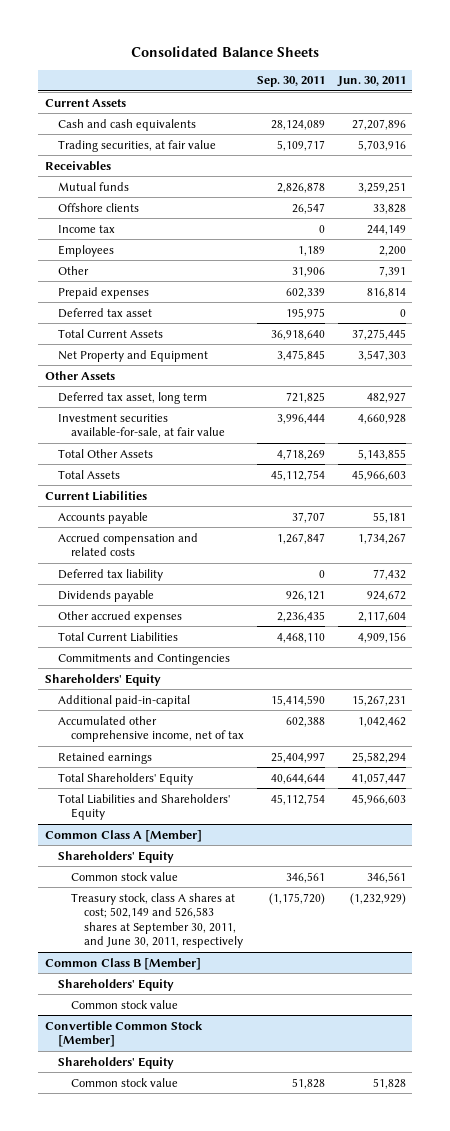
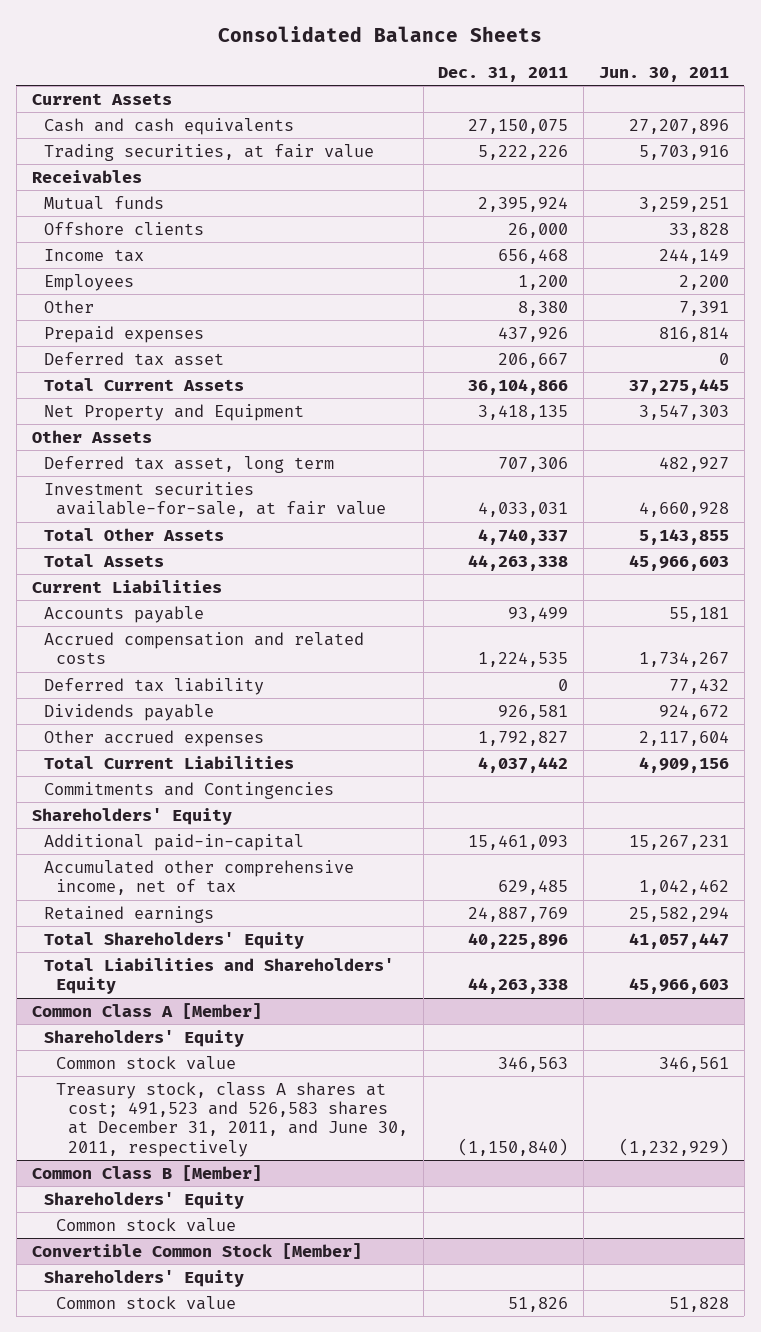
- | Sep. 30, 2011 | Jun. 30, 2011
+ | Dec. 31, 2011 | Jun. 30, 2011
@ Common Class A [Member]
- Treasury stock, class A shares at cost; 502,149 and 526,583 shares at September 30, 2011, and June 30, 2011, respectively | (1,175,720) | (1,232,929)
+ Treasury stock, class A shares at cost; 491,523 and 526,583 shares at December 31, 2011, and June 30, 2011, respectively | (1,150,840) | (1,232,929)

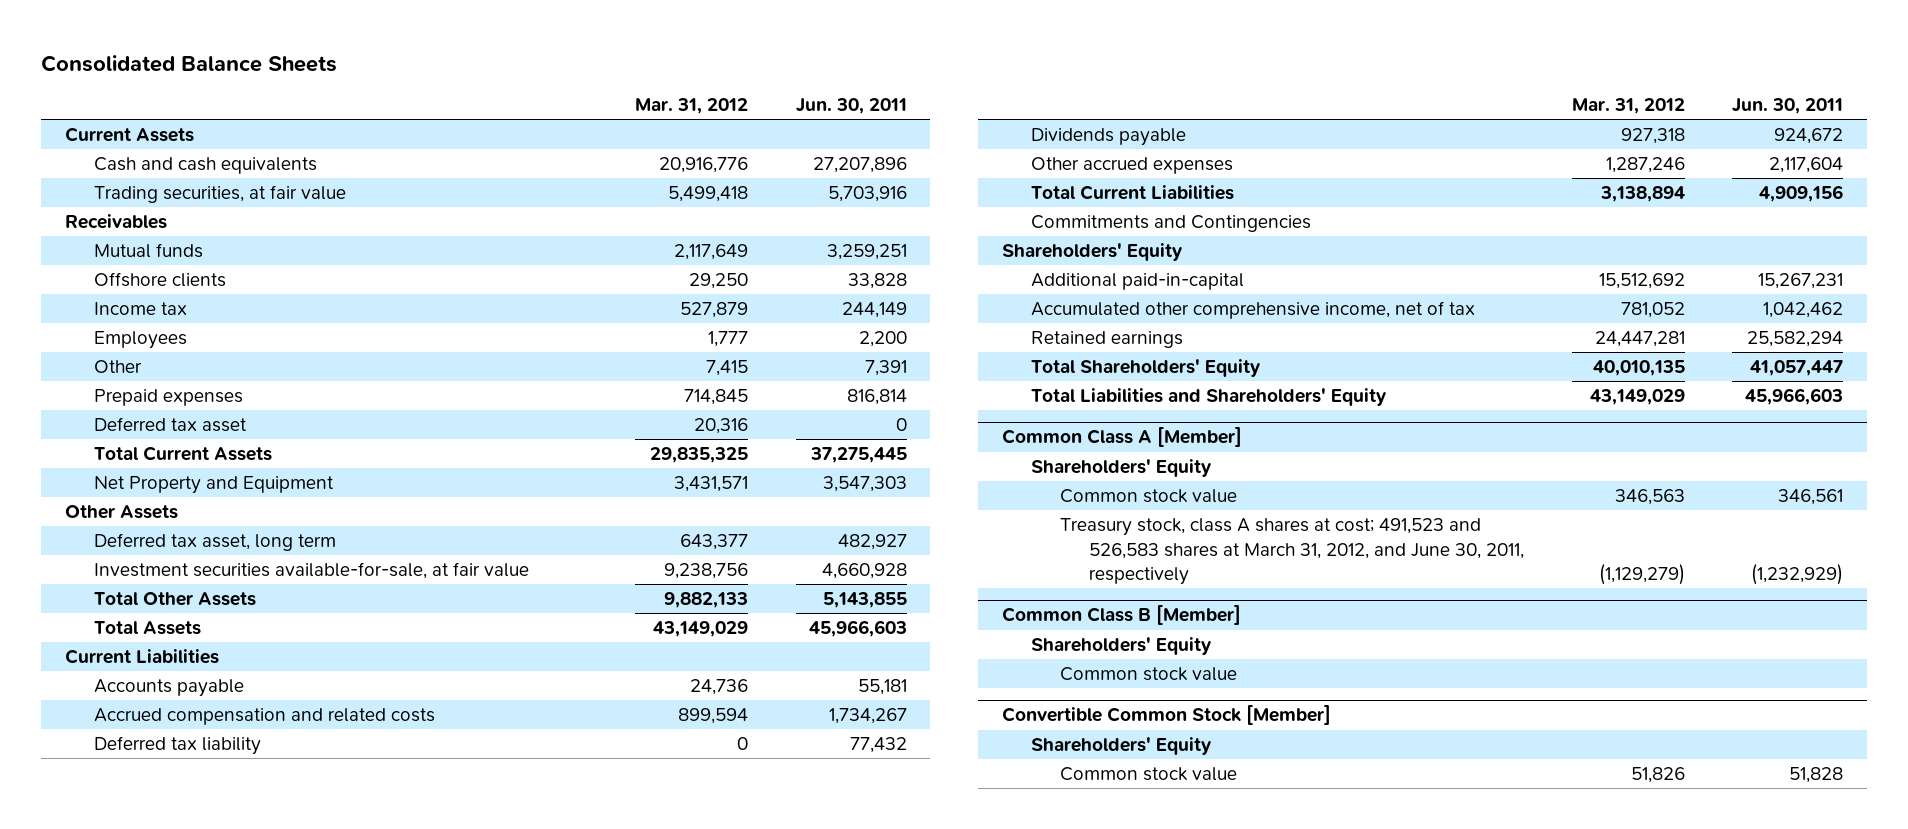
- | Dec. 31, 2011 | Jun. 30, 2011
+ | Mar. 31, 2012 | Jun. 30, 2011
@ Common Class A [Member]
- Treasury stock, class A shares at cost; 491,523 and 526,583 shares at December 31, 2011, and June 30, 2011, respectively | (1,150,840) | (1,232,929)
+ Treasury stock, class A shares at cost; 491,523 and 526,583 shares at March 31, 2012, and June 30, 2011, respectively | (1,129,279) | (1,232,929)

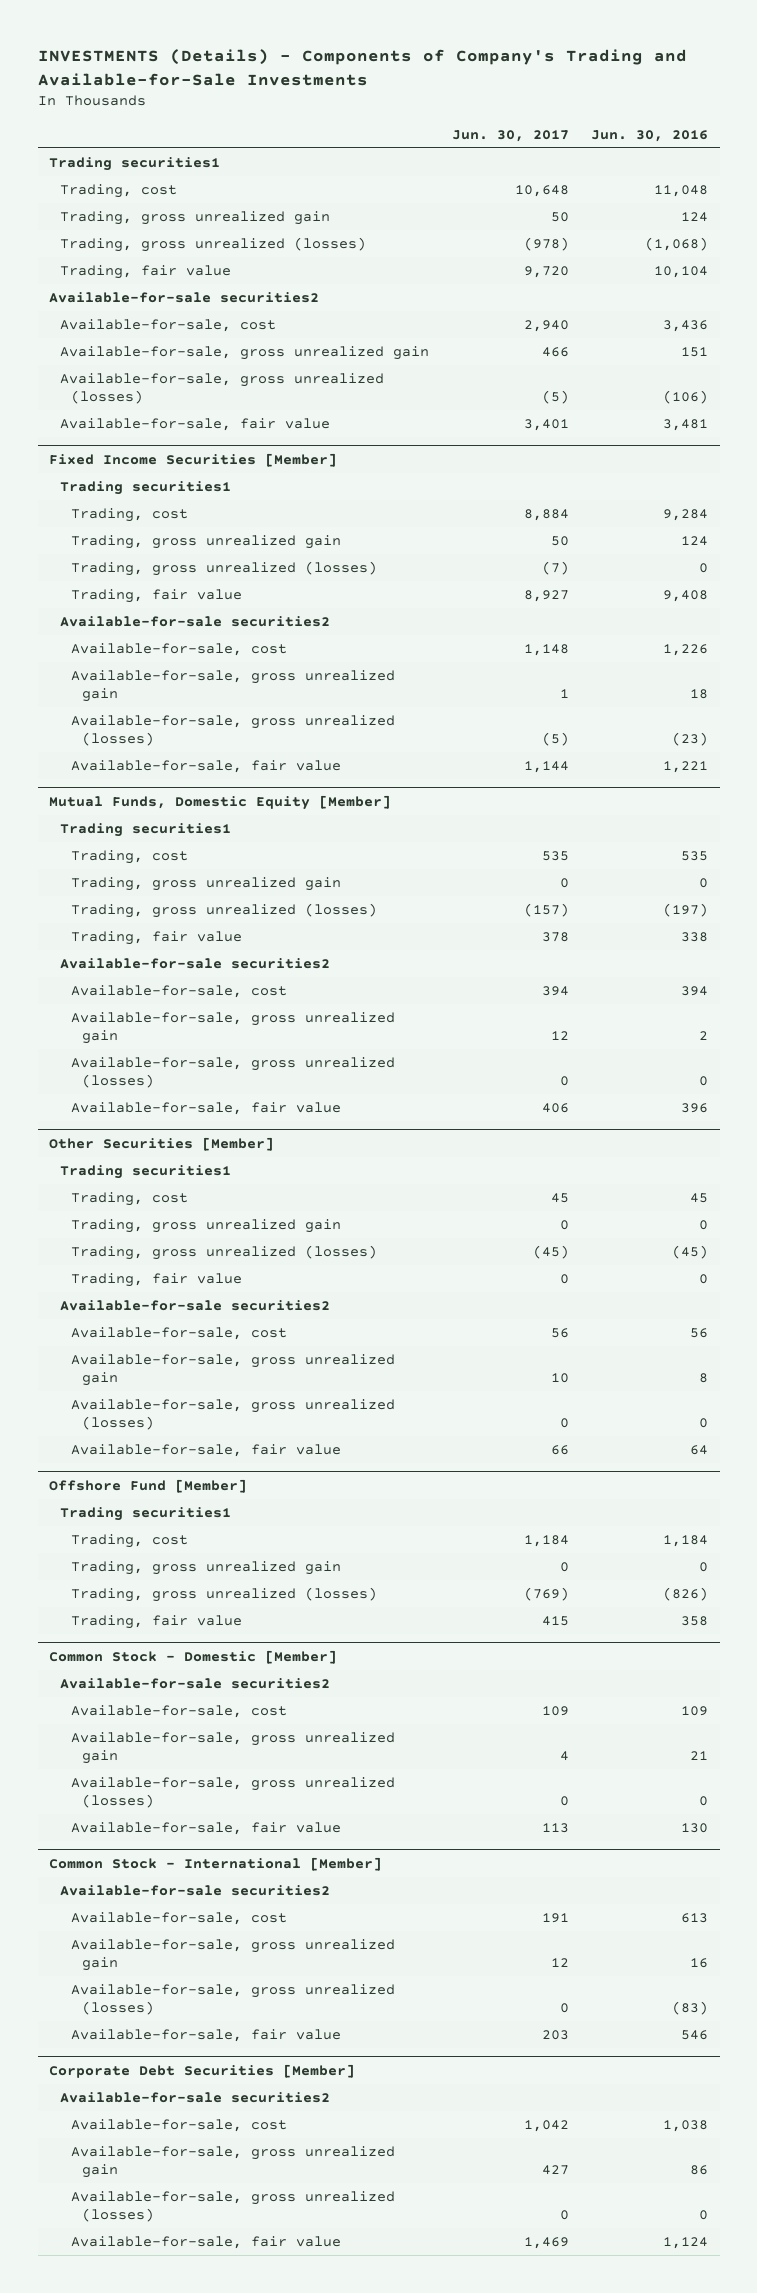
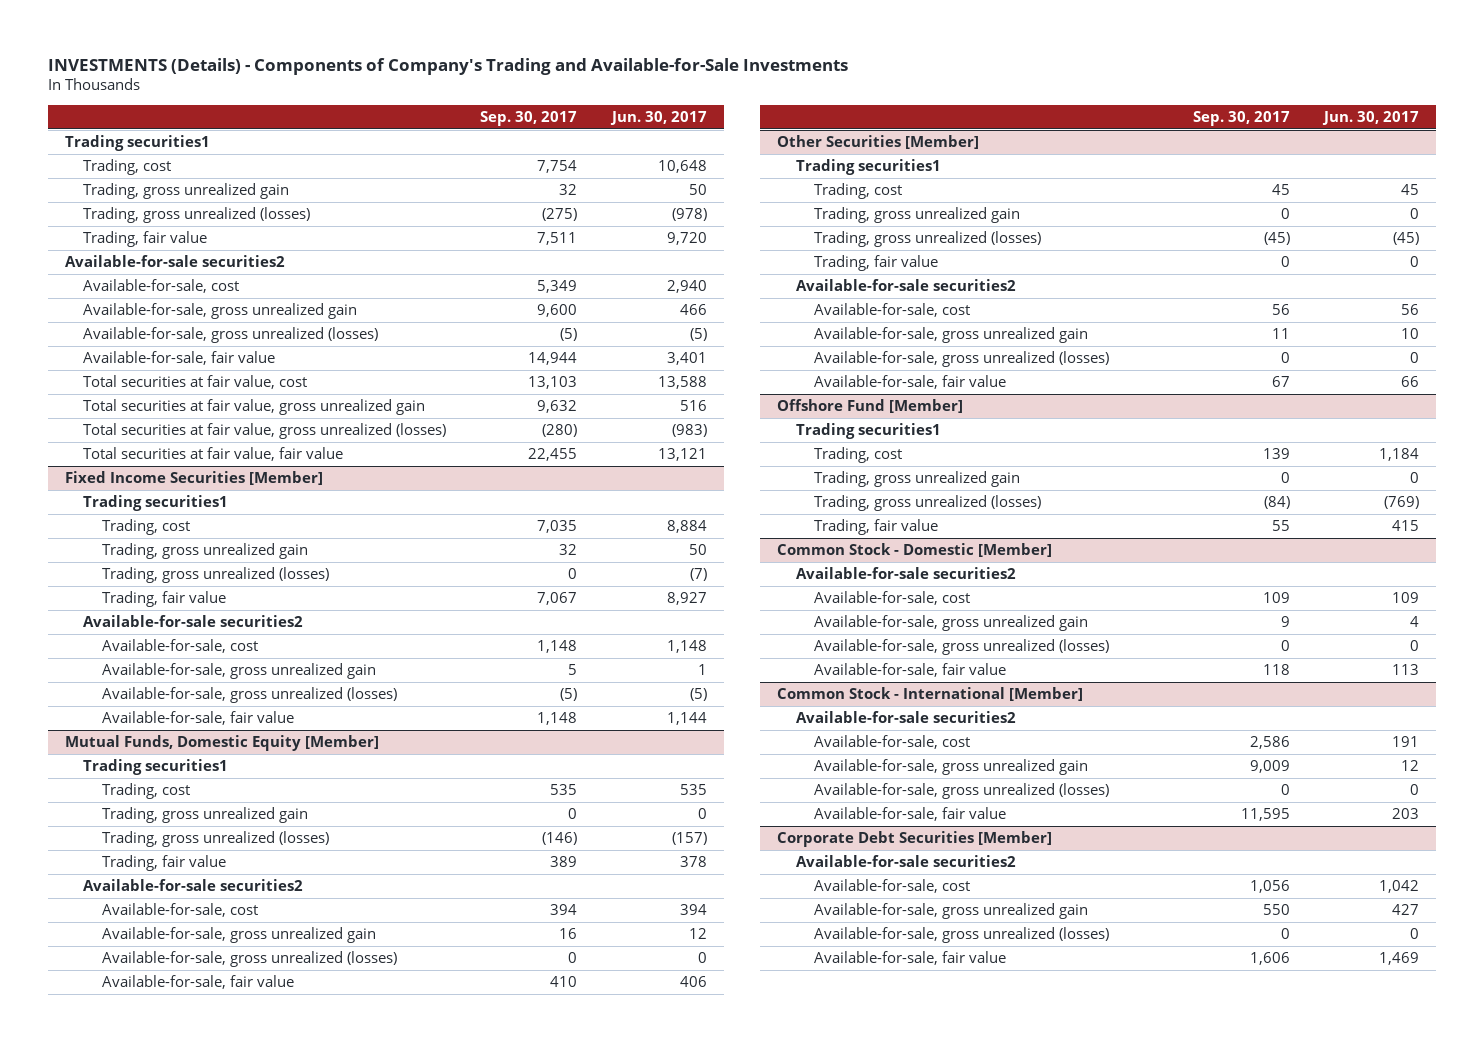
- | Jun. 30, 2017 | Jun. 30, 2016
+ | Sep. 30, 2017 | Jun. 30, 2017
+ Total securities at fair value, cost | 13,103 | 13,588
+ Total securities at fair value, gross unrealized gain | 9,632 | 516
+ Total securities at fair value, gross unrealized (losses) | (280) | (983)
+ Total securities at fair value, fair value | 22,455 | 13,121

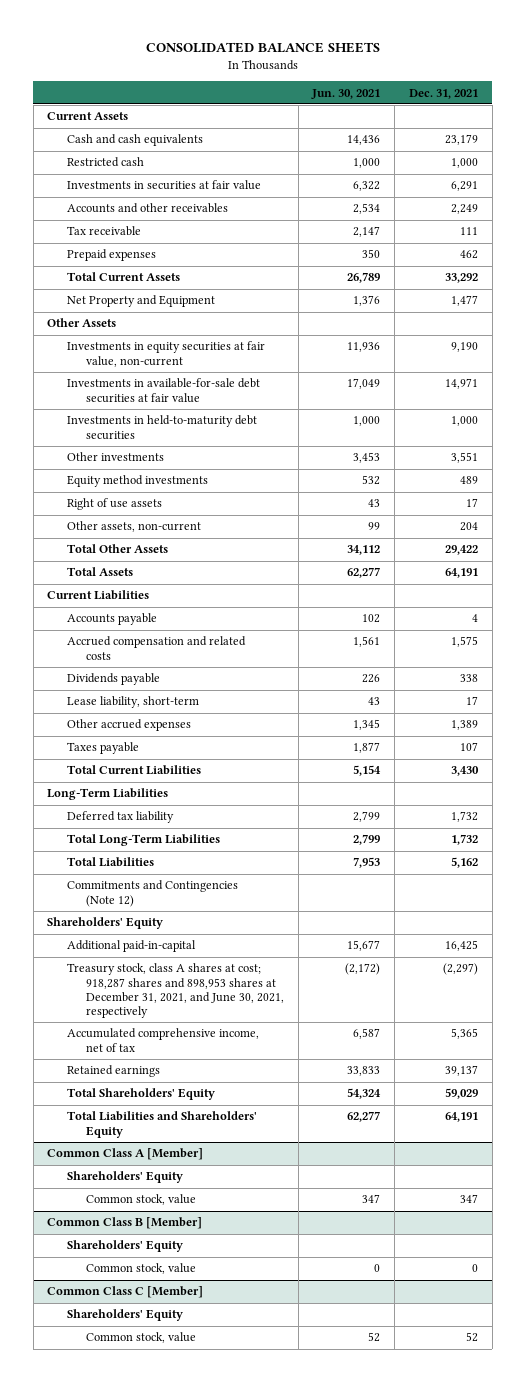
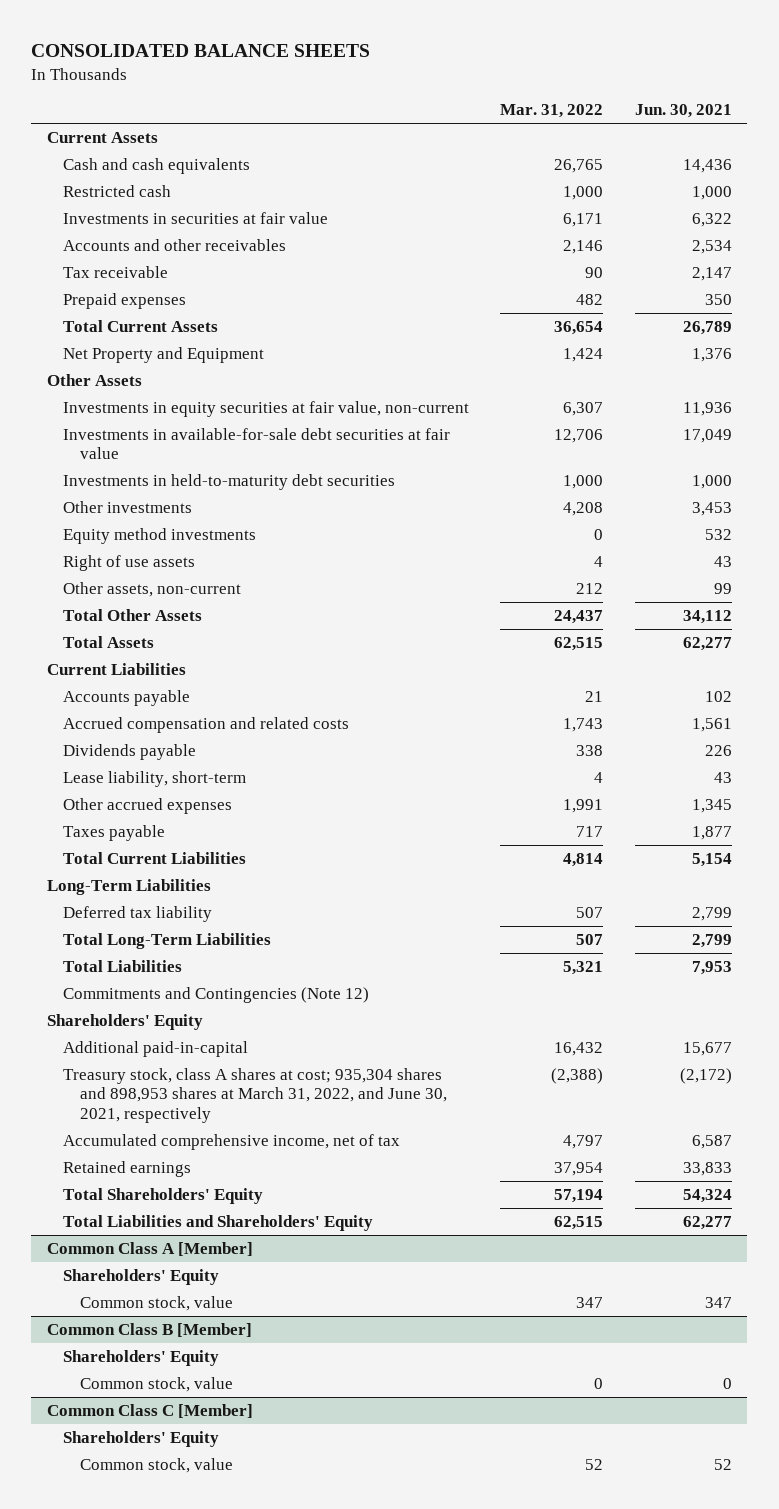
- | Jun. 30, 2021 | Dec. 31, 2021
+ | Mar. 31, 2022 | Jun. 30, 2021
- Treasury stock, class A shares at cost; 918,287 shares and 898,953 shares at December 31, 2021, and June 30, 2021, respectively | (2,172) | (2,297)
+ Treasury stock, class A shares at cost; 935,304 shares and 898,953 shares at March 31, 2022, and June 30, 2021, respectively | (2,388) | (2,172)

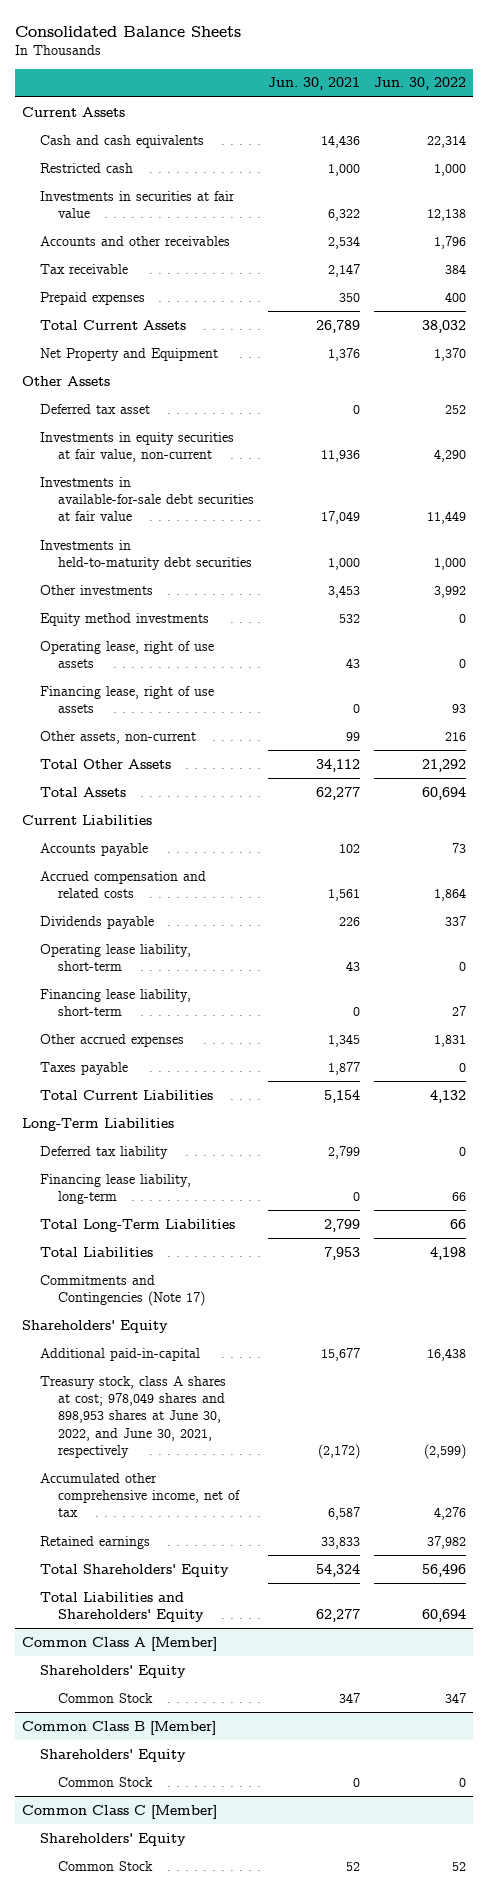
- CONSOLIDATED BALANCE SHEETS
+ Consolidated Balance Sheets
- | Mar. 31, 2022 | Jun. 30, 2021
+ | Jun. 30, 2021 | Jun. 30, 2022
+ Deferred tax asset | 0 | 252
- Right of use assets | 4 | 43
+ Operating lease, right of use assets | 43 | 0
+ Financing lease, right of use assets | 0 | 93
- Lease liability, short-term | 4 | 43
+ Operating lease liability, short-term | 43 | 0
+ Financing lease liability, short-term | 0 | 27
+ Financing lease liability, long-term | 0 | 66
- Commitments and Contingencies (Note 12)
+ Commitments and Contingencies (Note 17)
- Treasury stock, class A shares at cost; 935,304 shares and 898,953 shares at March 31, 2022, and June 30, 2021, respectively | (2,388) | (2,172)
- Accumulated comprehensive income, net of tax | 4,797 | 6,587
+ Treasury stock, class A shares at cost; 978,049 shares and 898,953 shares at June 30, 2022, and June 30, 2021, respectively | (2,172) | (2,599)
+ Accumulated other comprehensive income, net of tax | 6,587 | 4,276
@ Common Class A [Member]
- Common stock, value | 347 | 347
+ Common Stock | 347 | 347
@ Common Class B [Member]
- Common stock, value | 0 | 0
+ Common Stock | 0 | 0
@ Common Class C [Member]
- Common stock, value | 52 | 52
+ Common Stock | 52 | 52

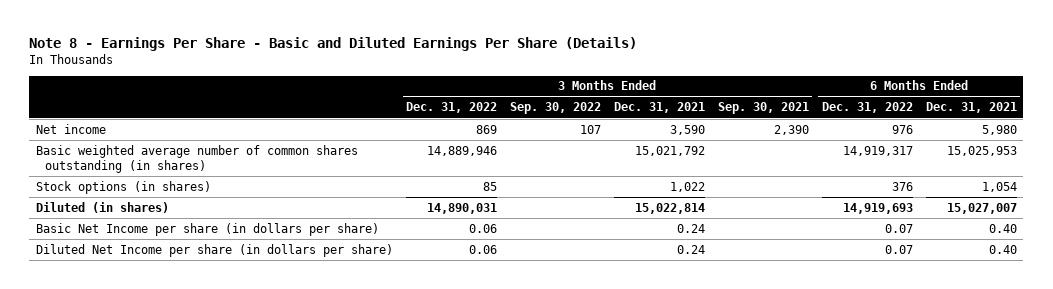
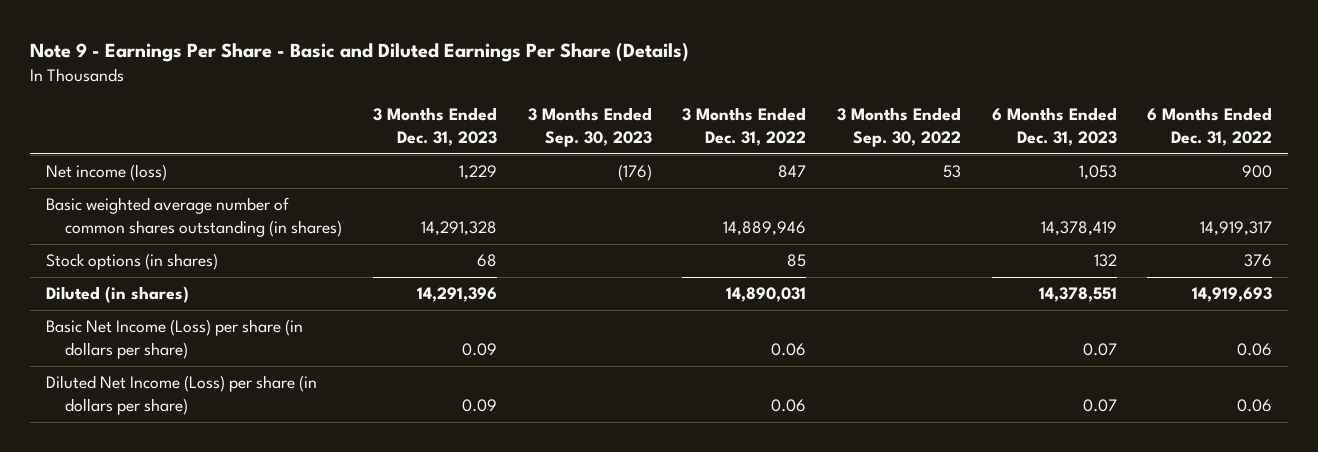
- Note 8 - Earnings Per Share - Basic and Diluted Earnings Per Share (Details)
+ Note 9 - Earnings Per Share - Basic and Diluted Earnings Per Share (Details)
- | 3 Months Ended Dec. 31, 2022 | 3 Months Ended Sep. 30, 2022 | 3 Months Ended Dec. 31, 2021 | 3 Months Ended Sep. 30, 2021 | 6 Months Ended Dec. 31, 2022 | 6 Months Ended Dec. 31, 2021
+ | 3 Months Ended Dec. 31, 2023 | 3 Months Ended Sep. 30, 2023 | 3 Months Ended Dec. 31, 2022 | 3 Months Ended Sep. 30, 2022 | 6 Months Ended Dec. 31, 2023 | 6 Months Ended Dec. 31, 2022
- Net income | 869 | 107 | 3,590 | 2,390 | 976 | 5,980
+ Net income (loss) | 1,229 | (176) | 847 | 53 | 1,053 | 900
- Basic Net Income per share (in dollars per share) | 0.06 | | 0.24 | | 0.07 | 0.40
- Diluted Net Income per share (in dollars per share) | 0.06 | | 0.24 | | 0.07 | 0.40
+ Basic Net Income (Loss) per share (in dollars per share) | 0.09 | | 0.06 | | 0.07 | 0.06
+ Diluted Net Income (Loss) per share (in dollars per share) | 0.09 | | 0.06 | | 0.07 | 0.06

